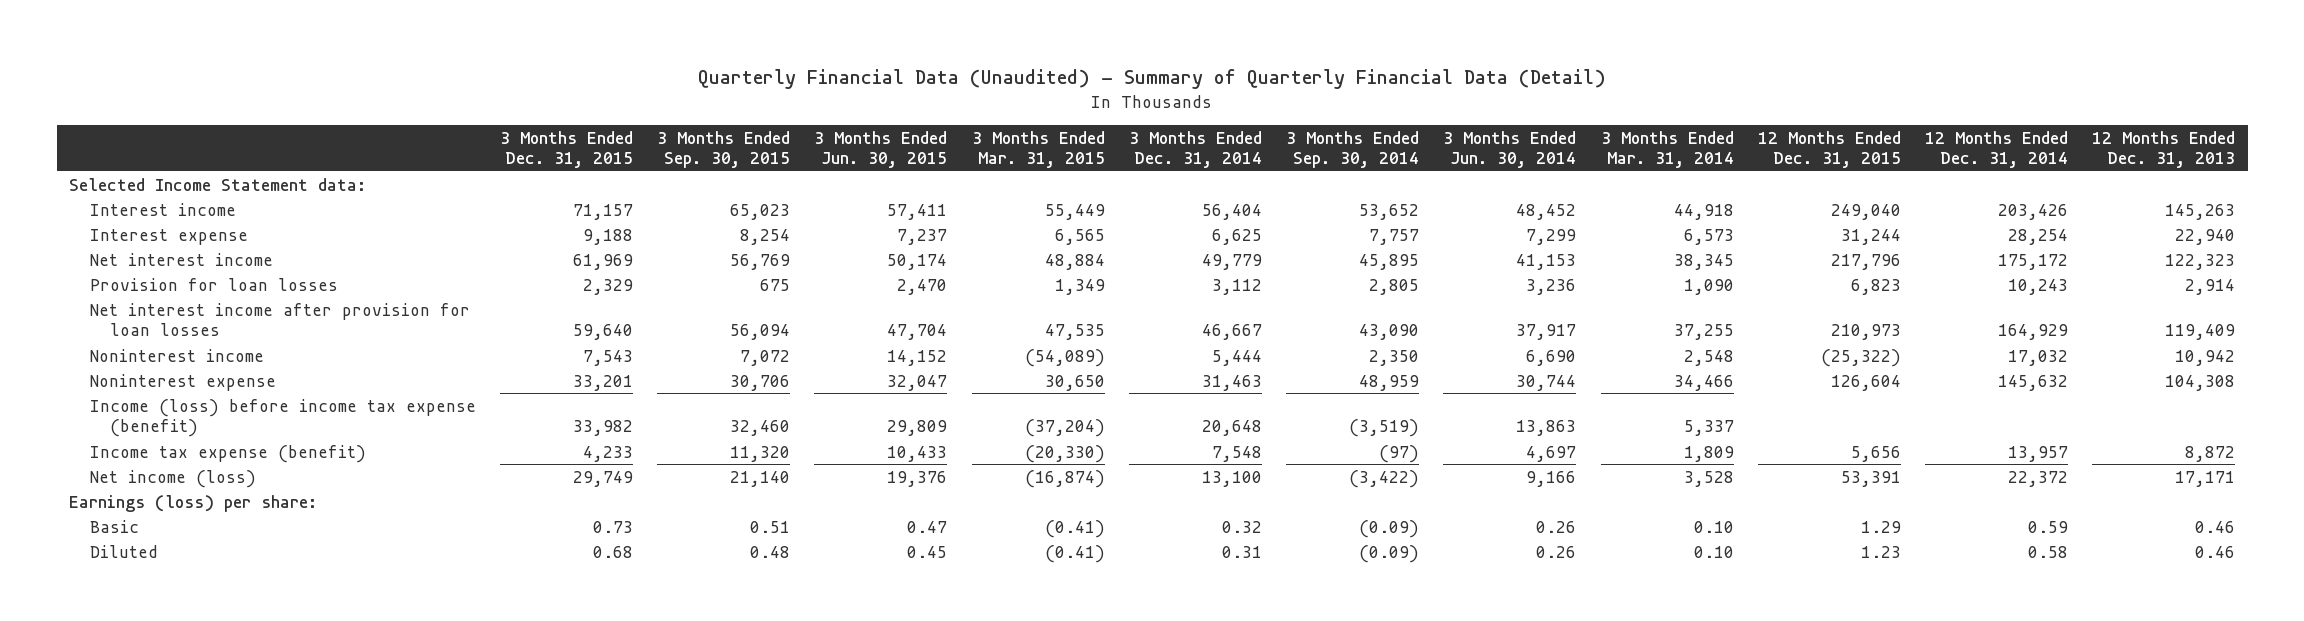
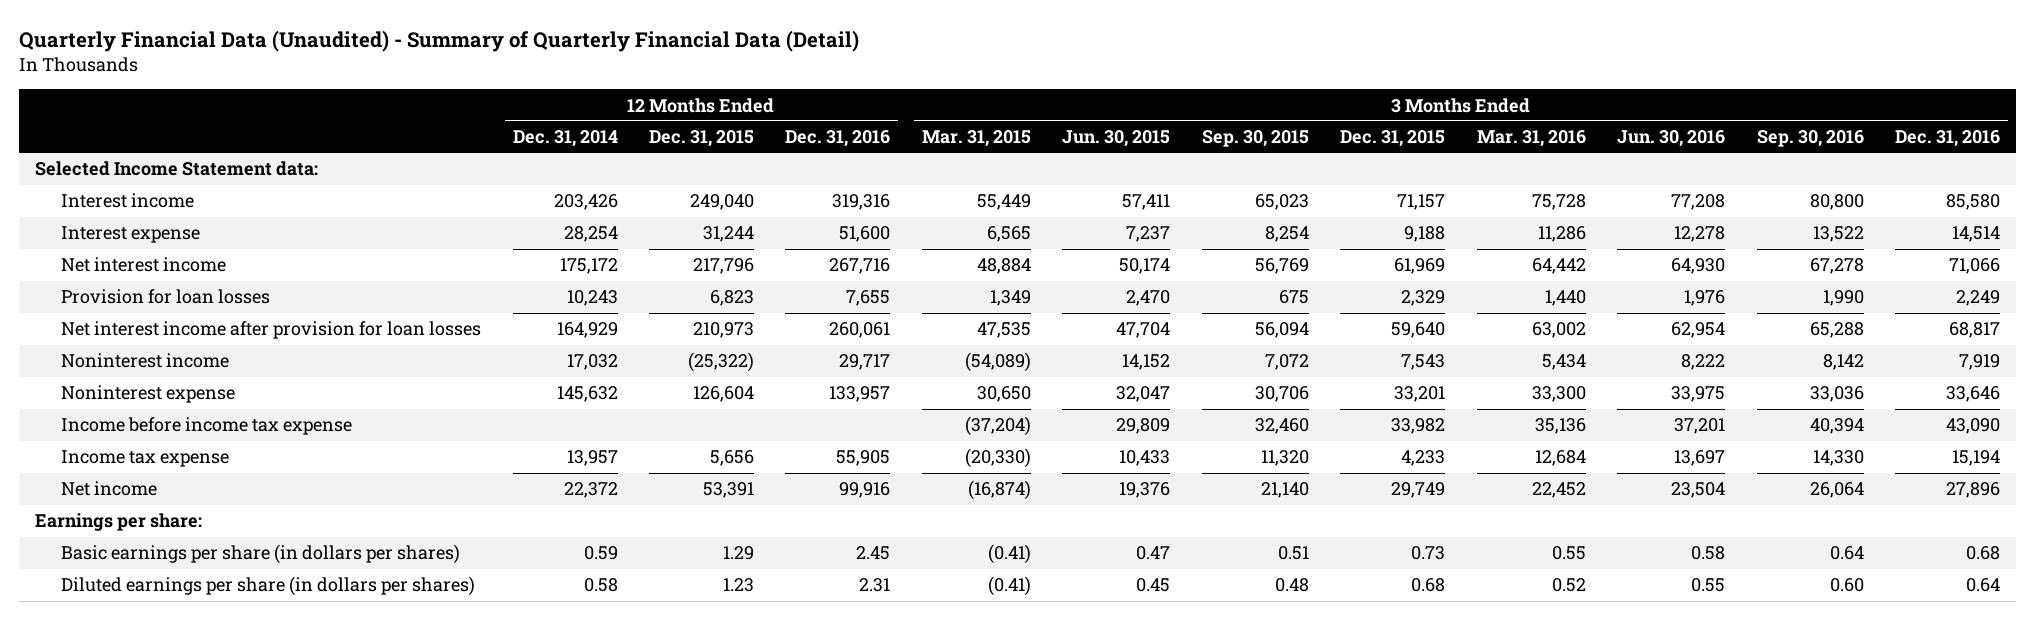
- | 3 Months Ended Dec. 31, 2015 | 3 Months Ended Sep. 30, 2015 | 3 Months Ended Jun. 30, 2015 | 3 Months Ended Mar. 31, 2015 | 3 Months Ended Dec. 31, 2014 | 3 Months Ended Sep. 30, 2014 | 3 Months Ended Jun. 30, 2014 | 3 Months Ended Mar. 31, 2014 | 12 Months Ended Dec. 31, 2015 | 12 Months Ended Dec. 31, 2014 | 12 Months Ended Dec. 31, 2013
+ | 12 Months Ended Dec. 31, 2014 | 12 Months Ended Dec. 31, 2015 | 12 Months Ended Dec. 31, 2016 | 3 Months Ended Mar. 31, 2015 | 3 Months Ended Jun. 30, 2015 | 3 Months Ended Sep. 30, 2015 | 3 Months Ended Dec. 31, 2015 | 3 Months Ended Mar. 31, 2016 | 3 Months Ended Jun. 30, 2016 | 3 Months Ended Sep. 30, 2016 | 3 Months Ended Dec. 31, 2016
- Income (loss) before income tax expense (benefit) | 33,982 | 32,460 | 29,809 | (37,204) | 20,648 | (3,519) | 13,863 | 5,337 | | |
- Income tax expense (benefit) | 4,233 | 11,320 | 10,433 | (20,330) | 7,548 | (97) | 4,697 | 1,809 | 5,656 | 13,957 | 8,872
- Net income (loss) | 29,749 | 21,140 | 19,376 | (16,874) | 13,100 | (3,422) | 9,166 | 3,528 | 53,391 | 22,372 | 17,171
- Earnings (loss) per share:
- Basic | 0.73 | 0.51 | 0.47 | (0.41) | 0.32 | (0.09) | 0.26 | 0.10 | 1.29 | 0.59 | 0.46
- Diluted | 0.68 | 0.48 | 0.45 | (0.41) | 0.31 | (0.09) | 0.26 | 0.10 | 1.23 | 0.58 | 0.46
+ Income before income tax expense | | | | (37,204) | 29,809 | 32,460 | 33,982 | 35,136 | 37,201 | 40,394 | 43,090
+ Income tax expense | 13,957 | 5,656 | 55,905 | (20,330) | 10,433 | 11,320 | 4,233 | 12,684 | 13,697 | 14,330 | 15,194
+ Net income | 22,372 | 53,391 | 99,916 | (16,874) | 19,376 | 21,140 | 29,749 | 22,452 | 23,504 | 26,064 | 27,896
+ Earnings per share:
+ Basic earnings per share (in dollars per shares) | 0.59 | 1.29 | 2.45 | (0.41) | 0.47 | 0.51 | 0.73 | 0.55 | 0.58 | 0.64 | 0.68
+ Diluted earnings per share (in dollars per shares) | 0.58 | 1.23 | 2.31 | (0.41) | 0.45 | 0.48 | 0.68 | 0.52 | 0.55 | 0.60 | 0.64

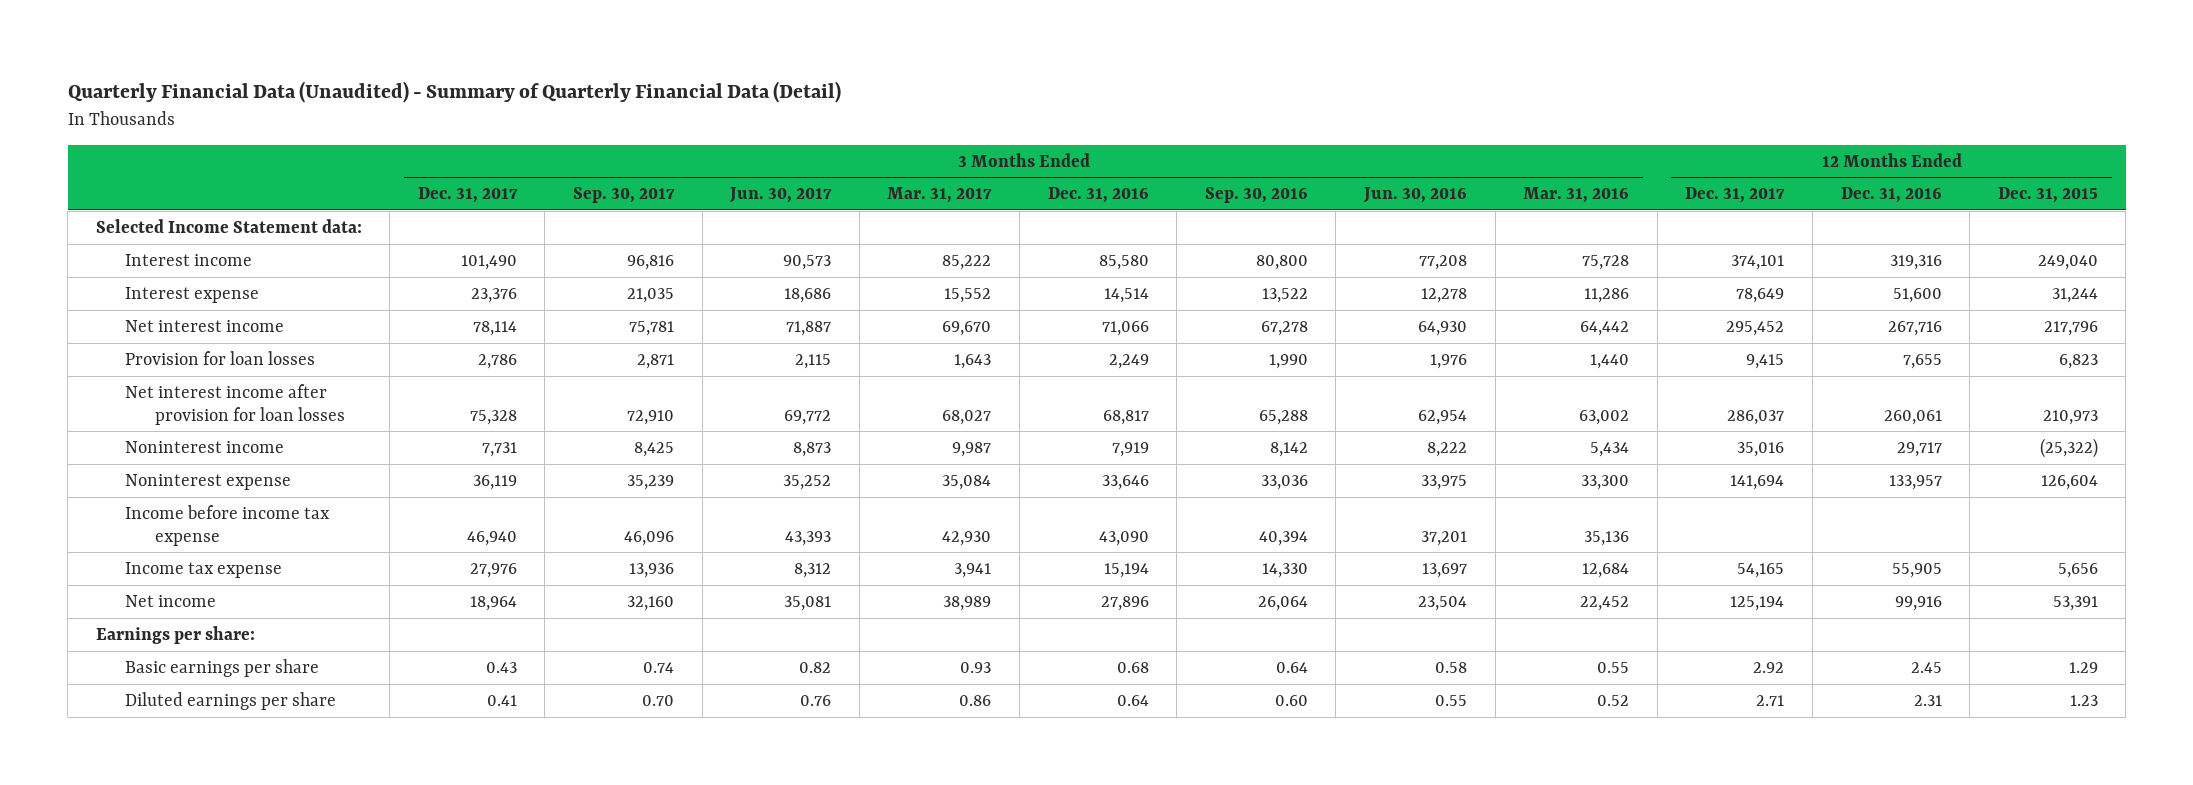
- | 12 Months Ended Dec. 31, 2014 | 12 Months Ended Dec. 31, 2015 | 12 Months Ended Dec. 31, 2016 | 3 Months Ended Mar. 31, 2015 | 3 Months Ended Jun. 30, 2015 | 3 Months Ended Sep. 30, 2015 | 3 Months Ended Dec. 31, 2015 | 3 Months Ended Mar. 31, 2016 | 3 Months Ended Jun. 30, 2016 | 3 Months Ended Sep. 30, 2016 | 3 Months Ended Dec. 31, 2016
+ | 3 Months Ended Dec. 31, 2017 | 3 Months Ended Sep. 30, 2017 | 3 Months Ended Jun. 30, 2017 | 3 Months Ended Mar. 31, 2017 | 3 Months Ended Dec. 31, 2016 | 3 Months Ended Sep. 30, 2016 | 3 Months Ended Jun. 30, 2016 | 3 Months Ended Mar. 31, 2016 | 12 Months Ended Dec. 31, 2017 | 12 Months Ended Dec. 31, 2016 | 12 Months Ended Dec. 31, 2015
- Basic earnings per share (in dollars per shares) | 0.59 | 1.29 | 2.45 | (0.41) | 0.47 | 0.51 | 0.73 | 0.55 | 0.58 | 0.64 | 0.68
- Diluted earnings per share (in dollars per shares) | 0.58 | 1.23 | 2.31 | (0.41) | 0.45 | 0.48 | 0.68 | 0.52 | 0.55 | 0.60 | 0.64
+ Basic earnings per share | 0.43 | 0.74 | 0.82 | 0.93 | 0.68 | 0.64 | 0.58 | 0.55 | 2.92 | 2.45 | 1.29
+ Diluted earnings per share | 0.41 | 0.70 | 0.76 | 0.86 | 0.64 | 0.60 | 0.55 | 0.52 | 2.71 | 2.31 | 1.23

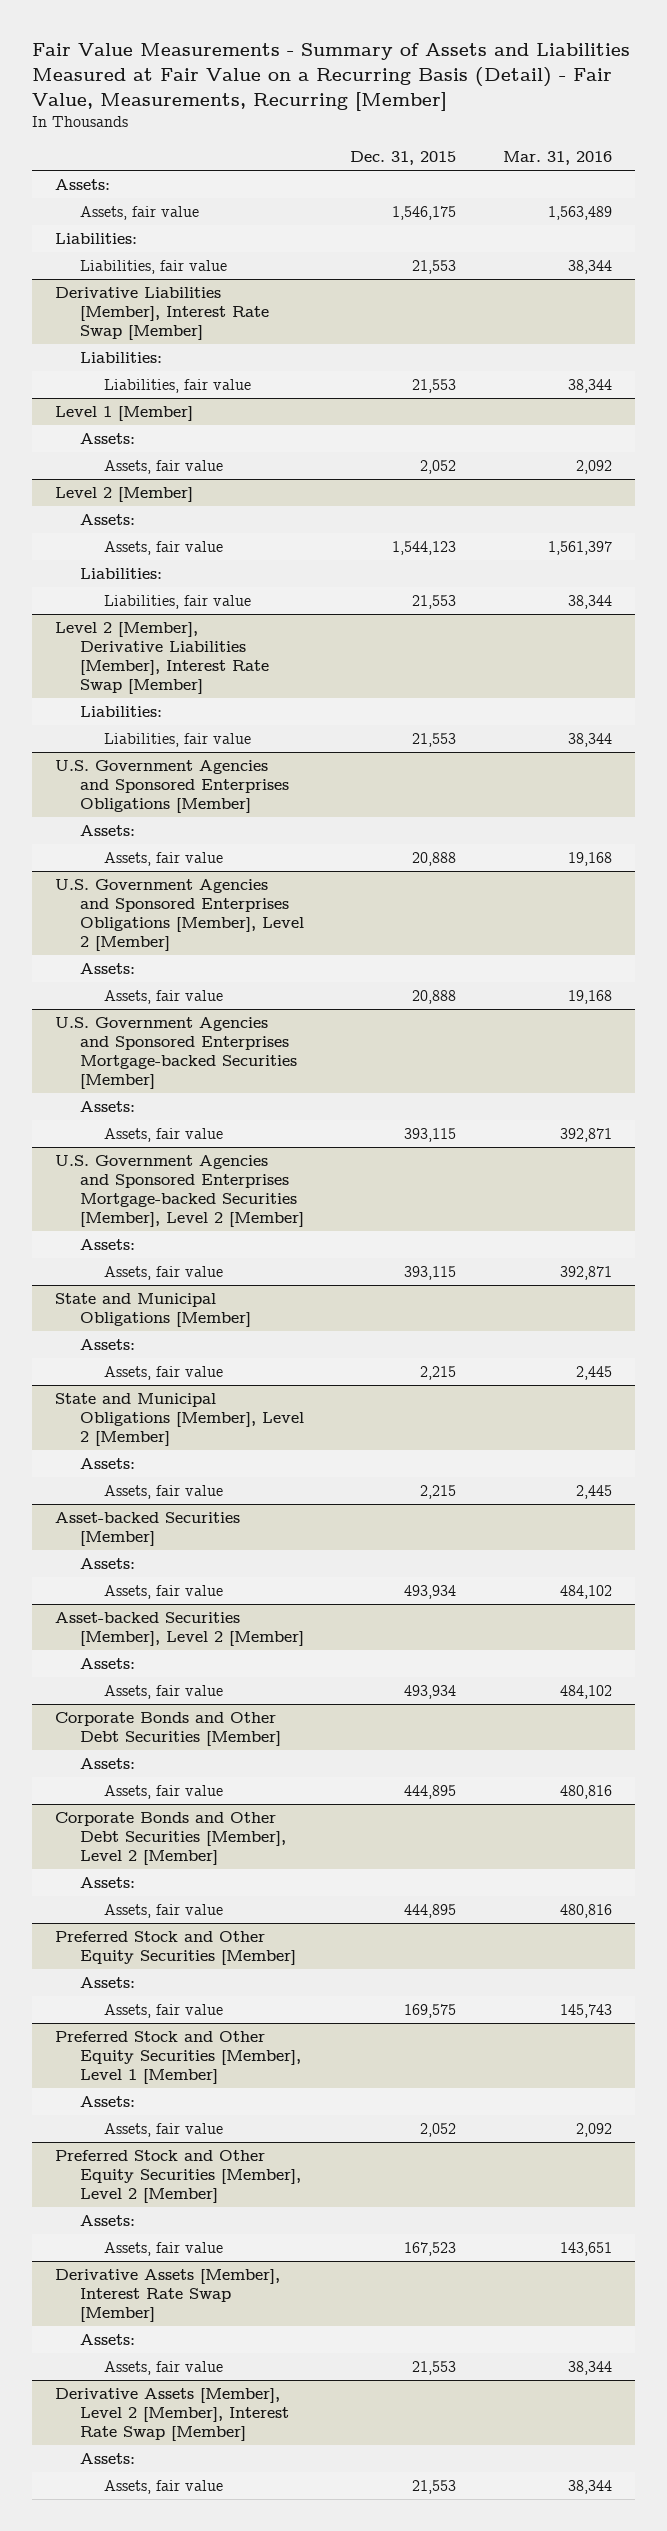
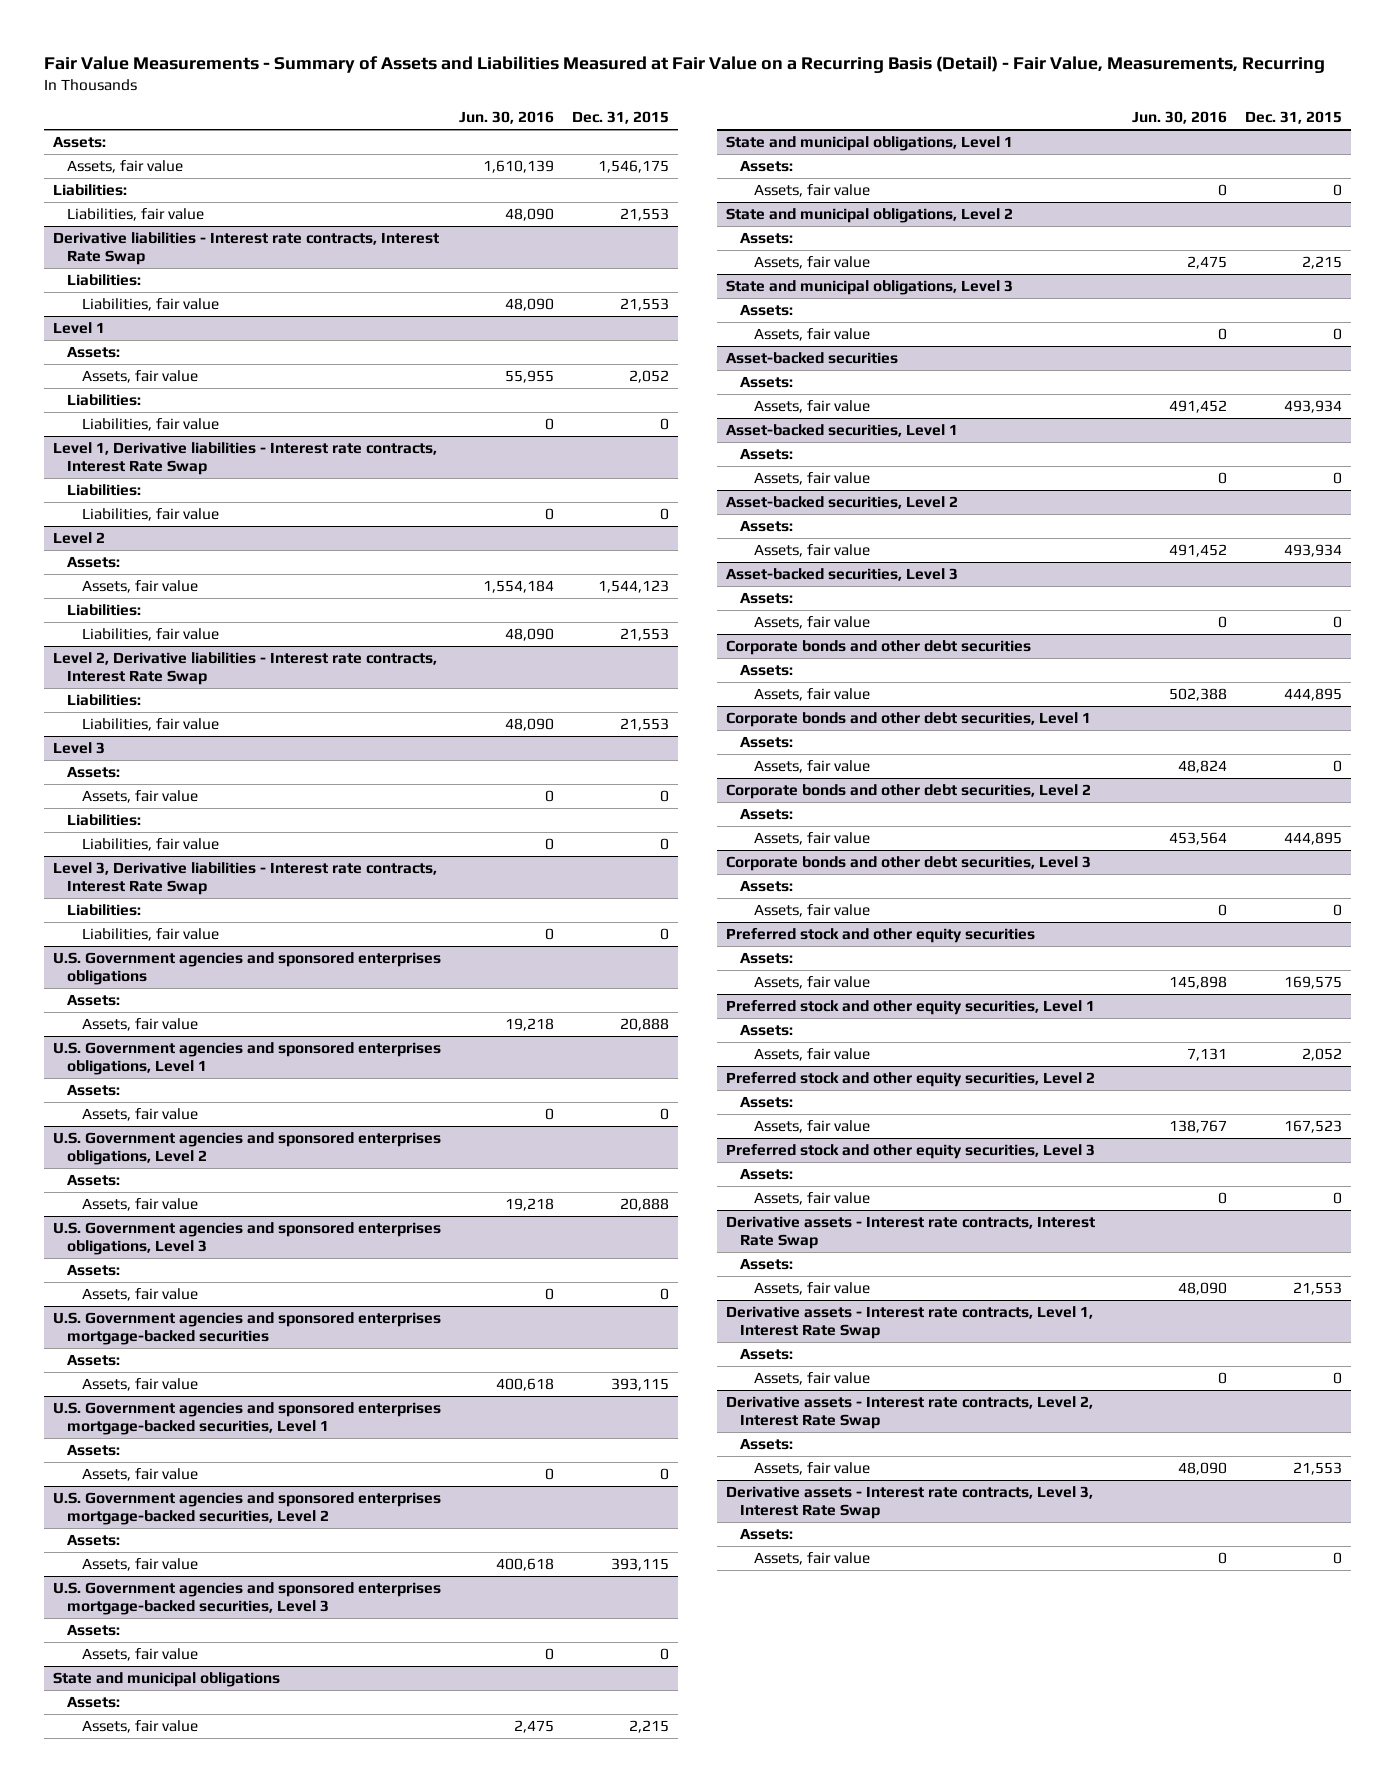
- Fair Value Measurements - Summary of Assets and Liabilities Measured at Fair Value on a Recurring Basis (Detail) - Fair Value, Measurements, Recurring [Member]
+ Fair Value Measurements - Summary of Assets and Liabilities Measured at Fair Value on a Recurring Basis (Detail) - Fair Value, Measurements, Recurring
- | Dec. 31, 2015 | Mar. 31, 2016
+ | Jun. 30, 2016 | Dec. 31, 2015
- Derivative Liabilities [Member], Interest Rate Swap [Member]
+ Derivative liabilities - Interest rate contracts, Interest Rate Swap
- Level 1 [Member]
+ Level 1
- Level 2 [Member]
+ Liabilities:
+ Liabilities, fair value | 0 | 0
+ Level 1, Derivative liabilities - Interest rate contracts, Interest Rate Swap
+ Liabilities:
+ Liabilities, fair value | 0 | 0
+ Level 2
- Level 2 [Member], Derivative Liabilities [Member], Interest Rate Swap [Member]
+ Level 2, Derivative liabilities - Interest rate contracts, Interest Rate Swap
- U.S. Government Agencies and Sponsored Enterprises Obligations [Member]
+ Level 3
+ Assets, fair value | 0 | 0
+ Liabilities:
+ Liabilities, fair value | 0 | 0
+ Level 3, Derivative liabilities - Interest rate contracts, Interest Rate Swap
+ Liabilities:
+ Liabilities, fair value | 0 | 0
+ U.S. Government agencies and sponsored enterprises obligations
+ Assets:
- U.S. Government Agencies and Sponsored Enterprises Obligations [Member], Level 2 [Member]
+ U.S. Government agencies and sponsored enterprises obligations, Level 1
+ Assets, fair value | 0 | 0
+ U.S. Government agencies and sponsored enterprises obligations, Level 2
+ Assets:
- U.S. Government Agencies and Sponsored Enterprises Mortgage-backed Securities [Member]
+ U.S. Government agencies and sponsored enterprises obligations, Level 3
+ Assets, fair value | 0 | 0
+ U.S. Government agencies and sponsored enterprises mortgage-backed securities
+ Assets:
- U.S. Government Agencies and Sponsored Enterprises Mortgage-backed Securities [Member], Level 2 [Member]
+ U.S. Government agencies and sponsored enterprises mortgage-backed securities, Level 1
+ Assets, fair value | 0 | 0
+ U.S. Government agencies and sponsored enterprises mortgage-backed securities, Level 2
+ Assets:
- State and Municipal Obligations [Member]
+ U.S. Government agencies and sponsored enterprises mortgage-backed securities, Level 3
+ Assets, fair value | 0 | 0
+ State and municipal obligations
+ Assets:
- State and Municipal Obligations [Member], Level 2 [Member]
+ State and municipal obligations, Level 1
+ Assets, fair value | 0 | 0
+ State and municipal obligations, Level 2
+ Assets:
- Asset-backed Securities [Member]
+ State and municipal obligations, Level 3
+ Assets, fair value | 0 | 0
+ Asset-backed securities
+ Assets:
- Asset-backed Securities [Member], Level 2 [Member]
+ Asset-backed securities, Level 1
+ Assets, fair value | 0 | 0
+ Asset-backed securities, Level 2
+ Assets:
- Corporate Bonds and Other Debt Securities [Member]
+ Asset-backed securities, Level 3
+ Assets, fair value | 0 | 0
+ Corporate bonds and other debt securities
+ Assets:
- Corporate Bonds and Other Debt Securities [Member], Level 2 [Member]
+ Corporate bonds and other debt securities, Level 1
+ Assets, fair value | 48,824 | 0
+ Corporate bonds and other debt securities, Level 2
+ Assets:
- Preferred Stock and Other Equity Securities [Member]
+ Corporate bonds and other debt securities, Level 3
+ Assets, fair value | 0 | 0
+ Preferred stock and other equity securities
+ Assets:
- Preferred Stock and Other Equity Securities [Member], Level 1 [Member]
+ Preferred stock and other equity securities, Level 1
- Preferred Stock and Other Equity Securities [Member], Level 2 [Member]
+ Preferred stock and other equity securities, Level 2
- Derivative Assets [Member], Interest Rate Swap [Member]
+ Preferred stock and other equity securities, Level 3
+ Assets, fair value | 0 | 0
+ Derivative assets - Interest rate contracts, Interest Rate Swap
+ Assets:
- Derivative Assets [Member], Level 2 [Member], Interest Rate Swap [Member]
+ Derivative assets - Interest rate contracts, Level 1, Interest Rate Swap
+ Assets, fair value | 0 | 0
+ Derivative assets - Interest rate contracts, Level 2, Interest Rate Swap
+ Assets:
+ Derivative assets - Interest rate contracts, Level 3, Interest Rate Swap
+ Assets:
+ Assets, fair value | 0 | 0

